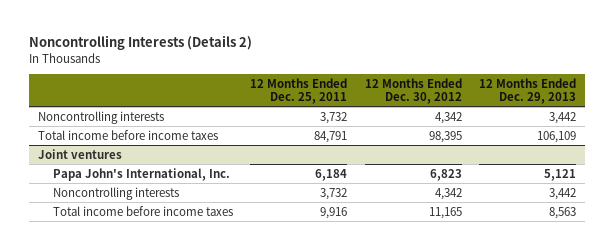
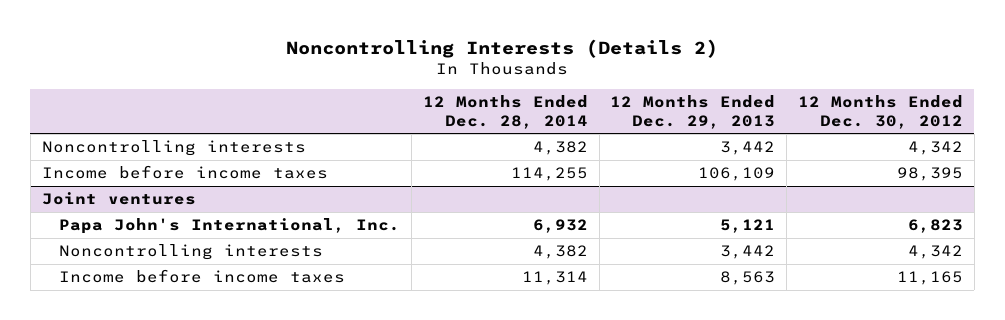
- | 12 Months Ended Dec. 25, 2011 | 12 Months Ended Dec. 30, 2012 | 12 Months Ended Dec. 29, 2013
+ | 12 Months Ended Dec. 28, 2014 | 12 Months Ended Dec. 29, 2013 | 12 Months Ended Dec. 30, 2012
- Total income before income taxes | 84,791 | 98,395 | 106,109
+ Income before income taxes | 114,255 | 106,109 | 98,395
@ Joint ventures
- Total income before income taxes | 9,916 | 11,165 | 8,563
+ Income before income taxes | 11,314 | 8,563 | 11,165

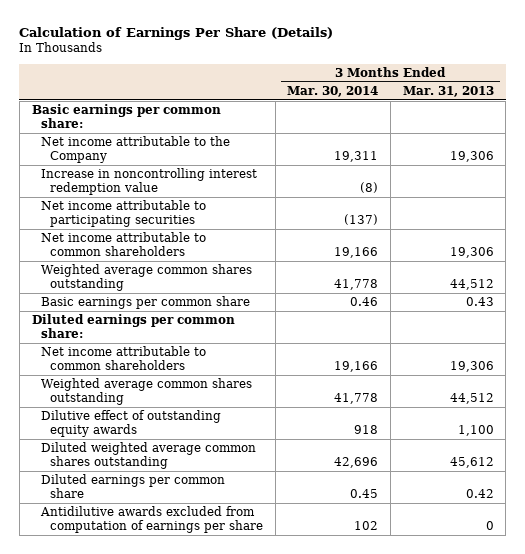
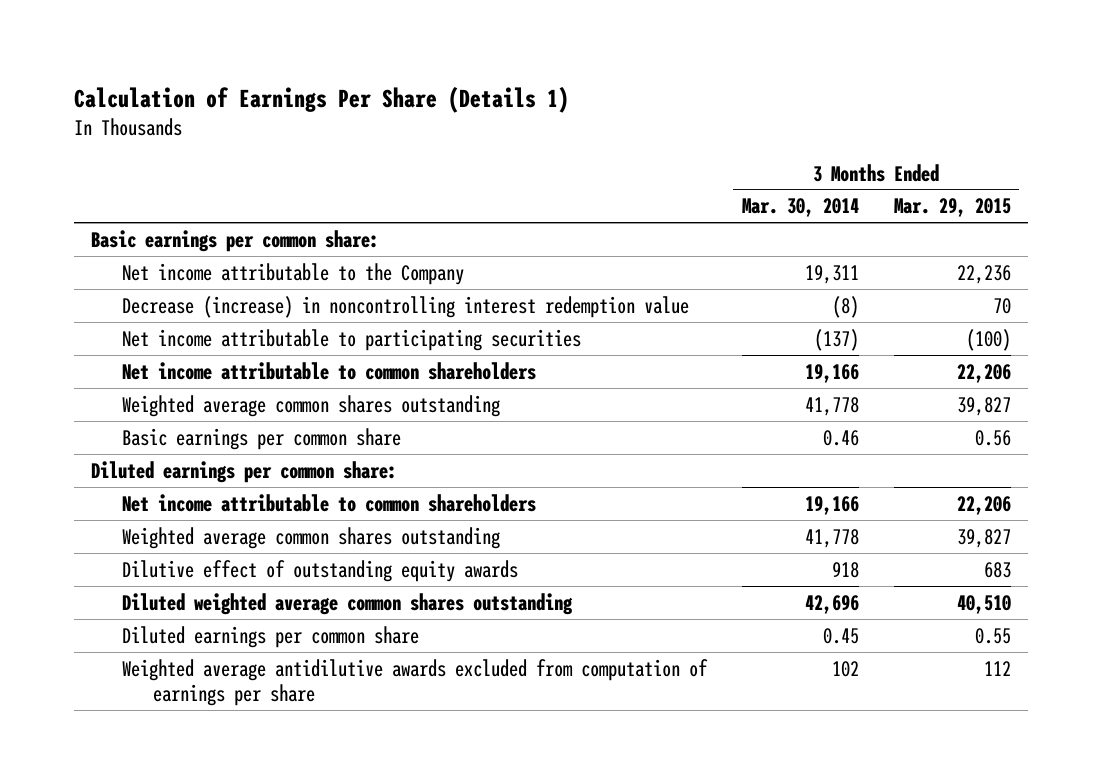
- Calculation of Earnings Per Share (Details)
+ Calculation of Earnings Per Share (Details 1)
- | 3 Months Ended Mar. 30, 2014 | 3 Months Ended Mar. 31, 2013
+ | 3 Months Ended Mar. 30, 2014 | 3 Months Ended Mar. 29, 2015
- Increase in noncontrolling interest redemption value | (8) |
+ Decrease (increase) in noncontrolling interest redemption value | (8) | 70
- Antidilutive awards excluded from computation of earnings per share | 102 | 0
+ Weighted average antidilutive awards excluded from computation of earnings per share | 102 | 112

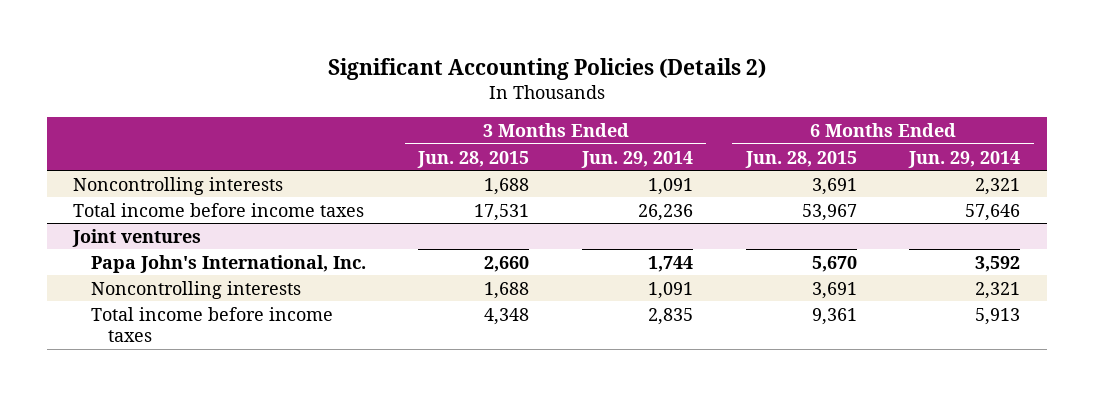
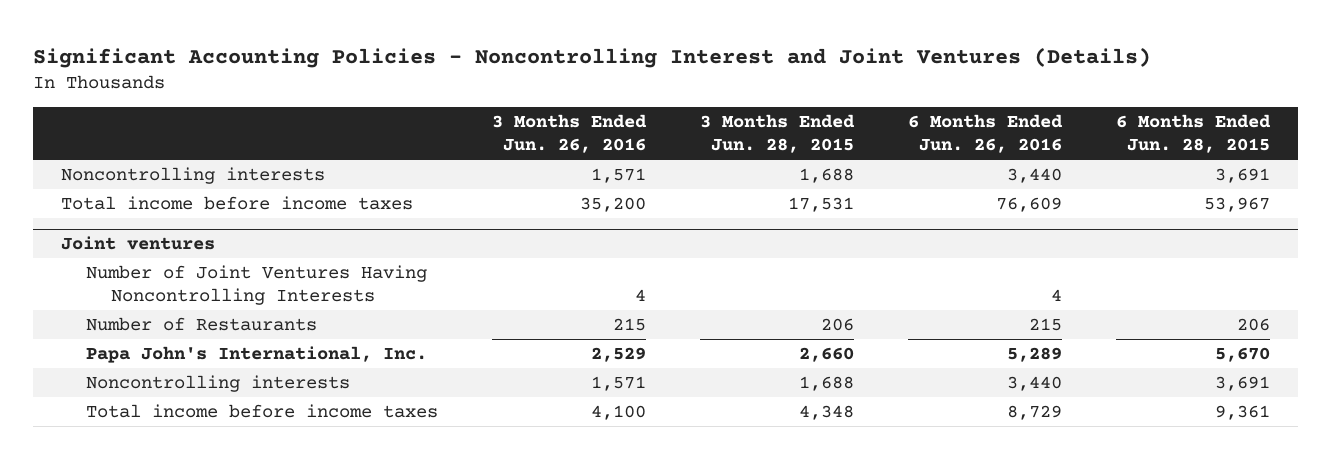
- Significant Accounting Policies (Details 2)
+ Significant Accounting Policies - Noncontrolling Interest and Joint Ventures (Details)
- | 3 Months Ended Jun. 28, 2015 | 3 Months Ended Jun. 29, 2014 | 6 Months Ended Jun. 28, 2015 | 6 Months Ended Jun. 29, 2014
+ | 3 Months Ended Jun. 26, 2016 | 3 Months Ended Jun. 28, 2015 | 6 Months Ended Jun. 26, 2016 | 6 Months Ended Jun. 28, 2015
@ Joint ventures
+ Number of Joint Ventures Having Noncontrolling Interests | 4 | | 4 |
+ Number of Restaurants | 215 | 206 | 215 | 206

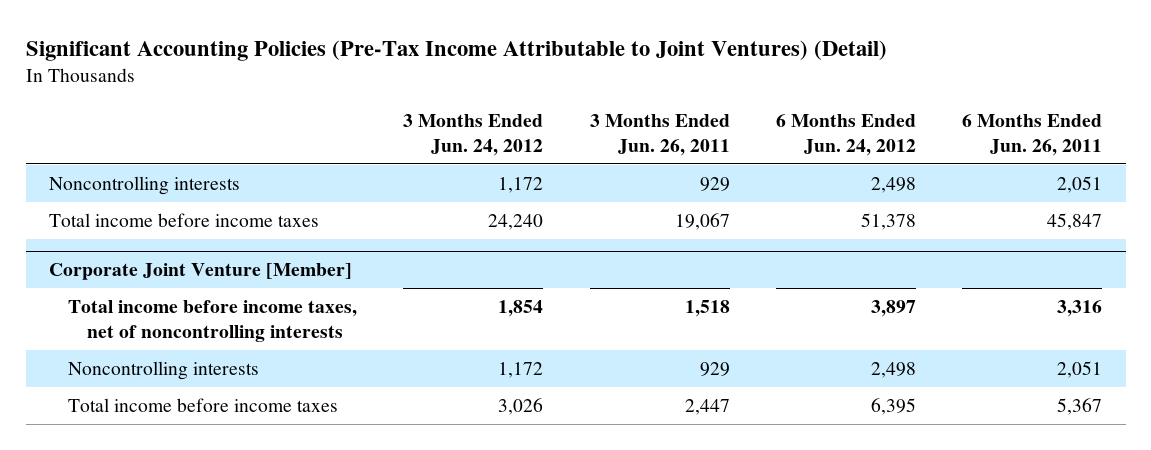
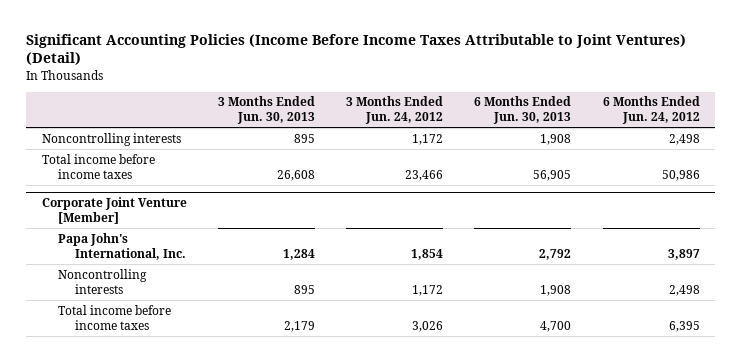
- Significant Accounting Policies (Pre-Tax Income Attributable to Joint Ventures) (Detail)
+ Significant Accounting Policies (Income Before Income Taxes Attributable to Joint Ventures) (Detail)
- | 3 Months Ended Jun. 24, 2012 | 3 Months Ended Jun. 26, 2011 | 6 Months Ended Jun. 24, 2012 | 6 Months Ended Jun. 26, 2011
+ | 3 Months Ended Jun. 30, 2013 | 3 Months Ended Jun. 24, 2012 | 6 Months Ended Jun. 30, 2013 | 6 Months Ended Jun. 24, 2012
- Total income before income taxes | 24,240 | 19,067 | 51,378 | 45,847
+ Total income before income taxes | 26,608 | 23,466 | 56,905 | 50,986
@ Corporate Joint Venture [Member]
- Total income before income taxes, net of noncontrolling interests | 1,854 | 1,518 | 3,897 | 3,316
+ Papa John's International, Inc. | 1,284 | 1,854 | 2,792 | 3,897

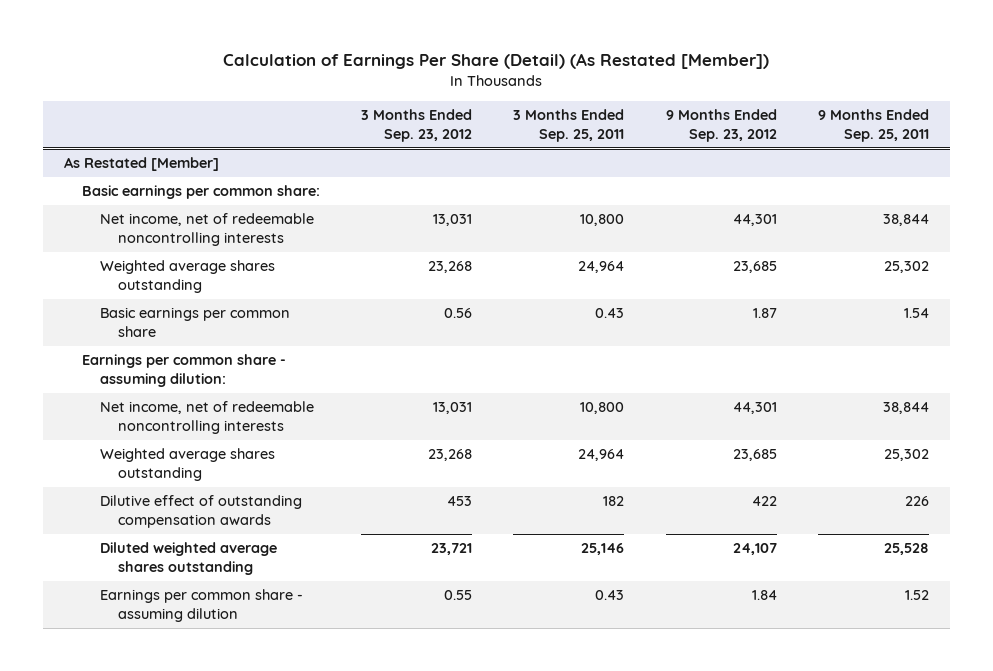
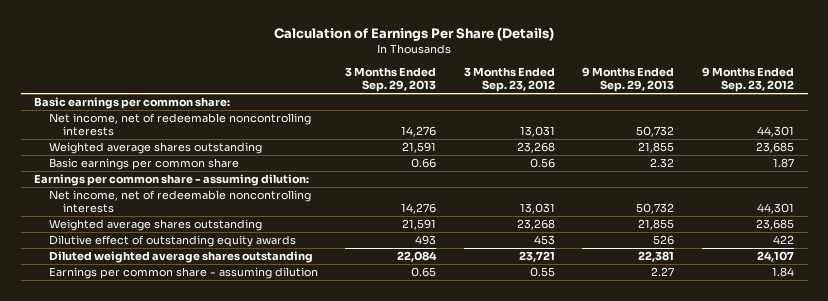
- Calculation of Earnings Per Share (Detail) (As Restated [Member])
+ Calculation of Earnings Per Share (Details)
- | 3 Months Ended Sep. 23, 2012 | 3 Months Ended Sep. 25, 2011 | 9 Months Ended Sep. 23, 2012 | 9 Months Ended Sep. 25, 2011
+ | 3 Months Ended Sep. 29, 2013 | 3 Months Ended Sep. 23, 2012 | 9 Months Ended Sep. 29, 2013 | 9 Months Ended Sep. 23, 2012
- As Restated [Member]
- Dilutive effect of outstanding compensation awards | 453 | 182 | 422 | 226
+ Dilutive effect of outstanding equity awards | 493 | 453 | 526 | 422

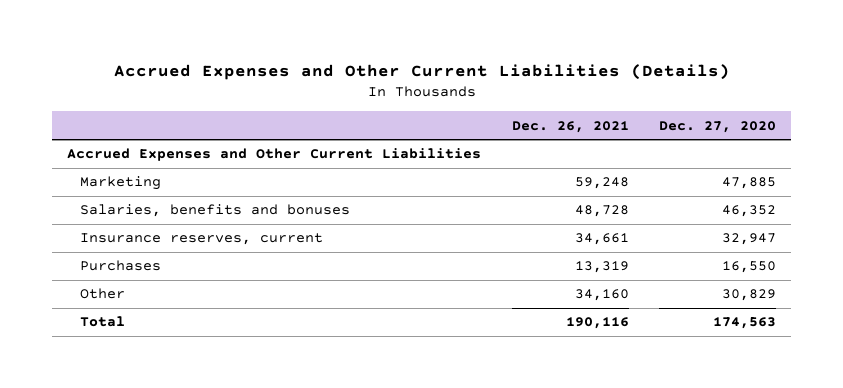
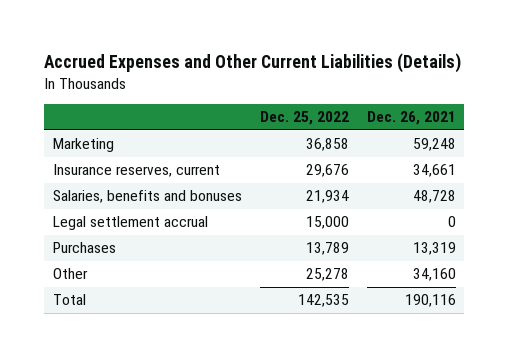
- | Dec. 26, 2021 | Dec. 27, 2020
+ | Dec. 25, 2022 | Dec. 26, 2021
- Accrued Expenses and Other Current Liabilities
moved down: Salaries, benefits and bonuses | 21,934 | 48,728
+ Legal settlement accrual | 15,000 | 0

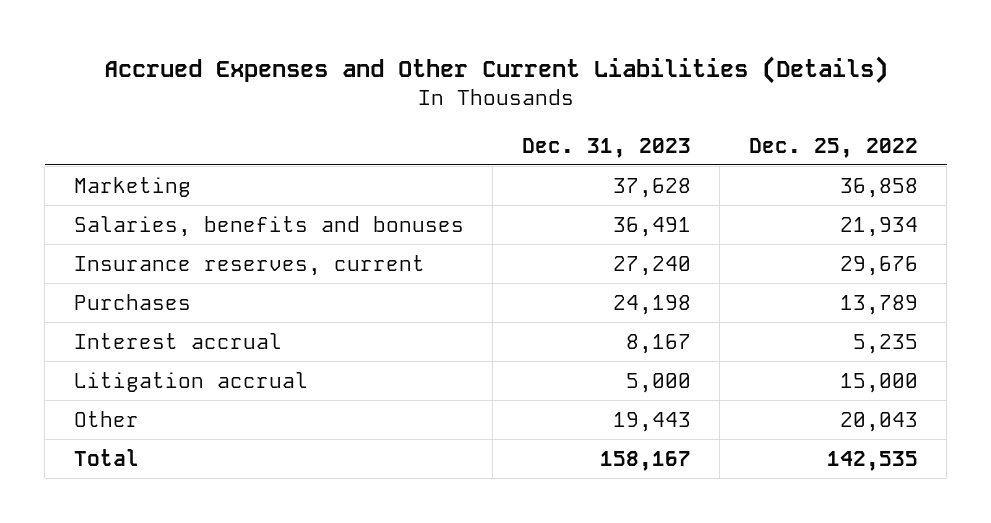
- | Dec. 25, 2022 | Dec. 26, 2021
+ | Dec. 31, 2023 | Dec. 25, 2022
- Legal settlement accrual | 15,000 | 0
moved down: Insurance reserves, current | 27,240 | 29,676
- Other | 25,278 | 34,160
+ Interest accrual | 8,167 | 5,235
+ Litigation accrual | 5,000 | 15,000
+ Other | 19,443 | 20,043

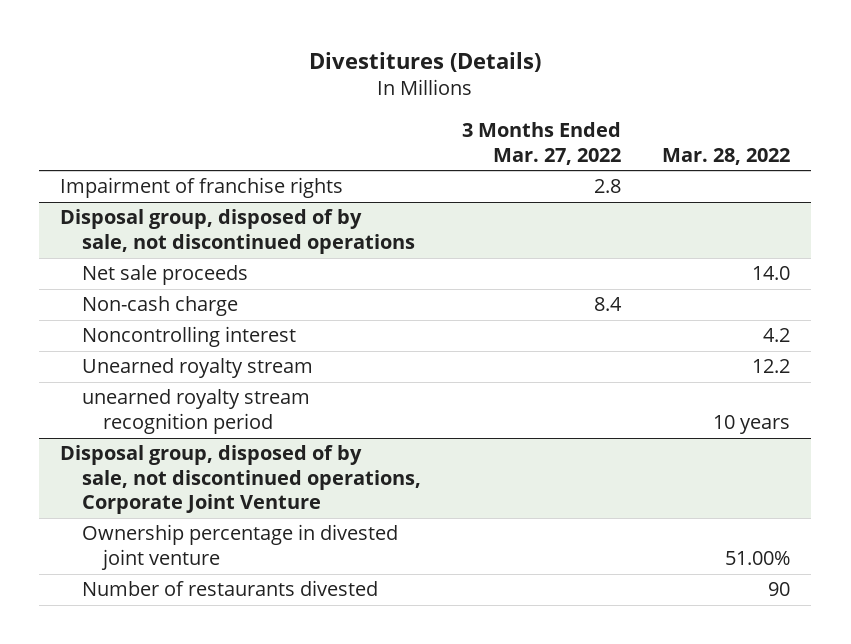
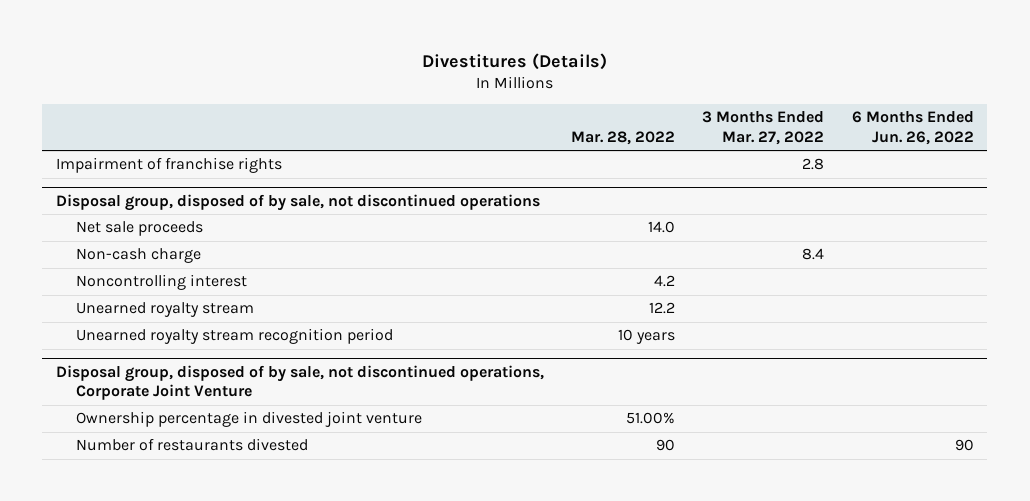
- | 3 Months Ended Mar. 27, 2022 | Mar. 28, 2022
+ | Mar. 28, 2022 | 3 Months Ended Mar. 27, 2022 | 6 Months Ended Jun. 26, 2022
@ Disposal group, disposed of by sale, not discontinued operations
- unearned royalty stream recognition period | | 10 years
+ Unearned royalty stream recognition period | 10 years | |

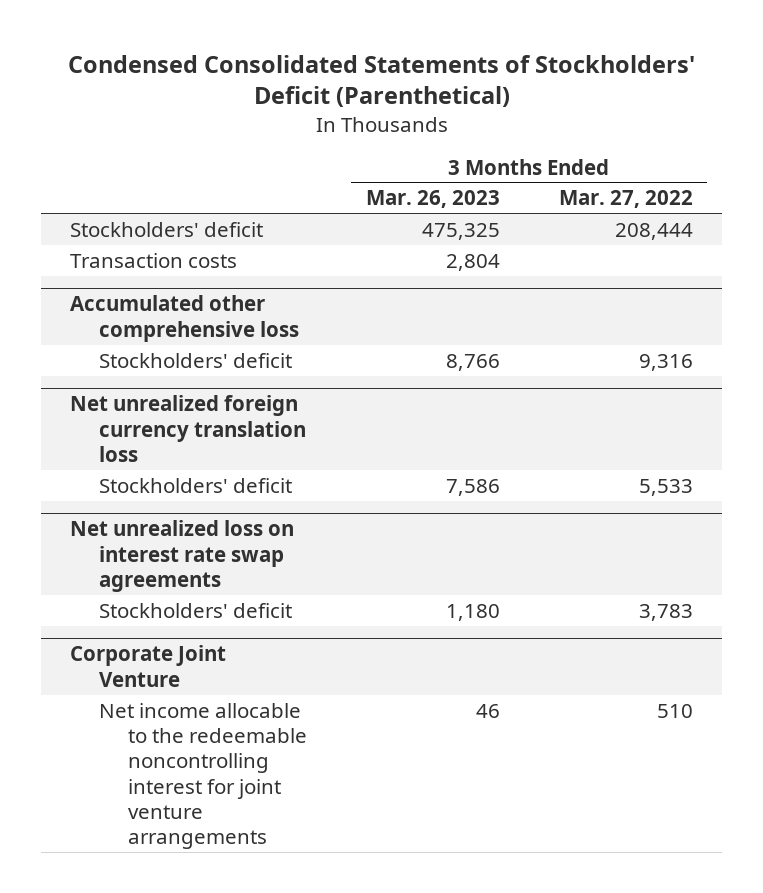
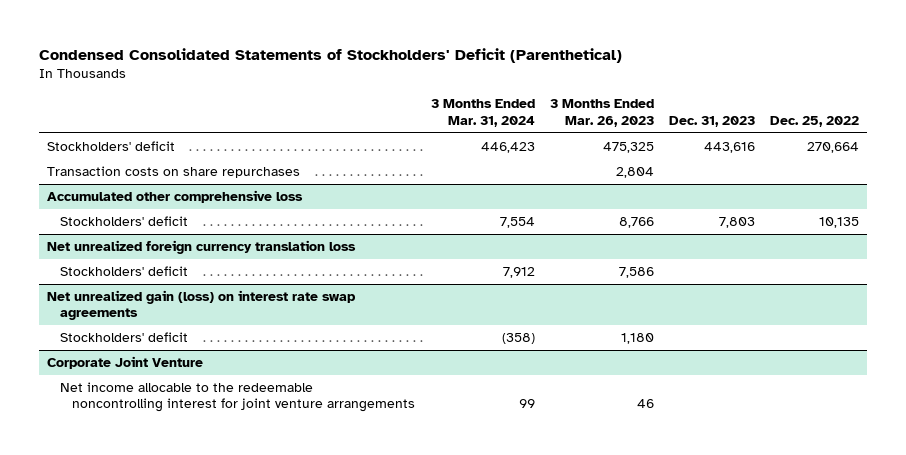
- | 3 Months Ended Mar. 26, 2023 | 3 Months Ended Mar. 27, 2022
+ | 3 Months Ended Mar. 31, 2024 | 3 Months Ended Mar. 26, 2023 | Dec. 31, 2023 | Dec. 25, 2022
- Transaction costs | 2,804 |
+ Transaction costs on share repurchases | | 2,804 | |
- Net unrealized loss on interest rate swap agreements
+ Net unrealized gain (loss) on interest rate swap agreements

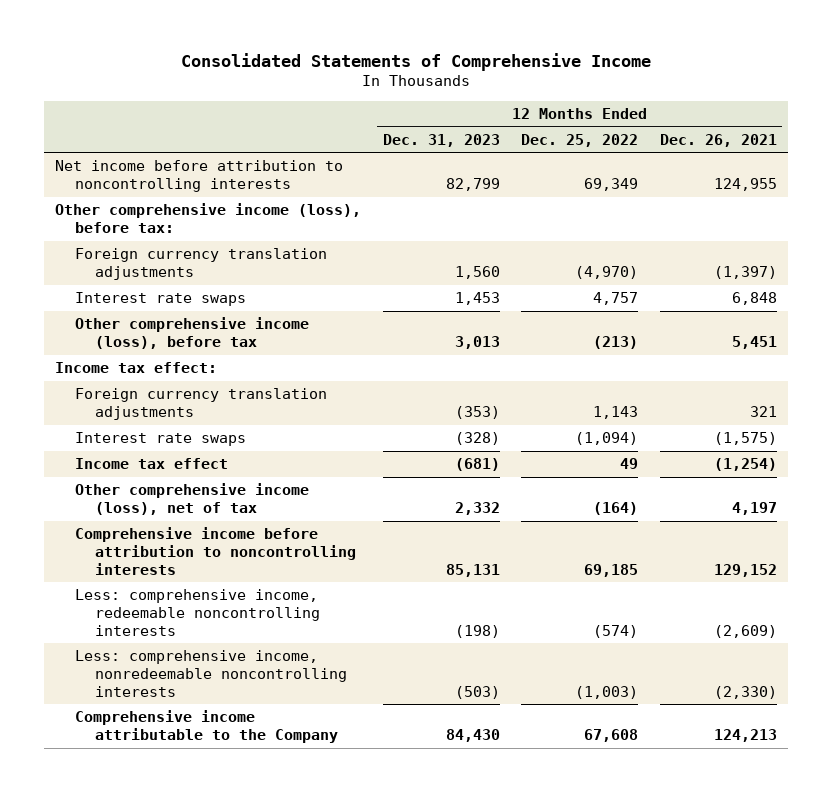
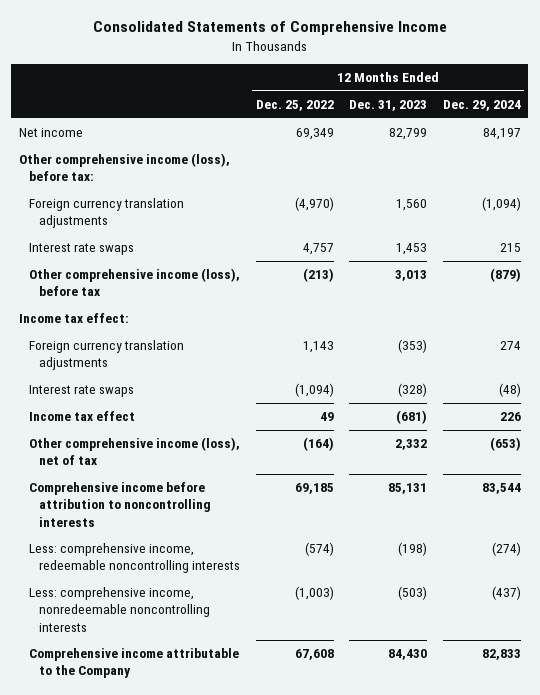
- | 12 Months Ended Dec. 31, 2023 | 12 Months Ended Dec. 25, 2022 | 12 Months Ended Dec. 26, 2021
+ | 12 Months Ended Dec. 25, 2022 | 12 Months Ended Dec. 31, 2023 | 12 Months Ended Dec. 29, 2024
- Net income before attribution to noncontrolling interests | 82,799 | 69,349 | 124,955
+ Net income | 69,349 | 82,799 | 84,197

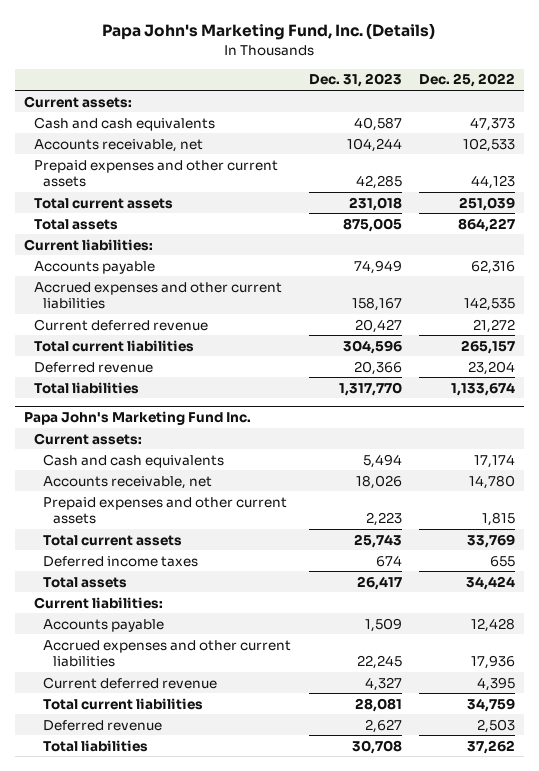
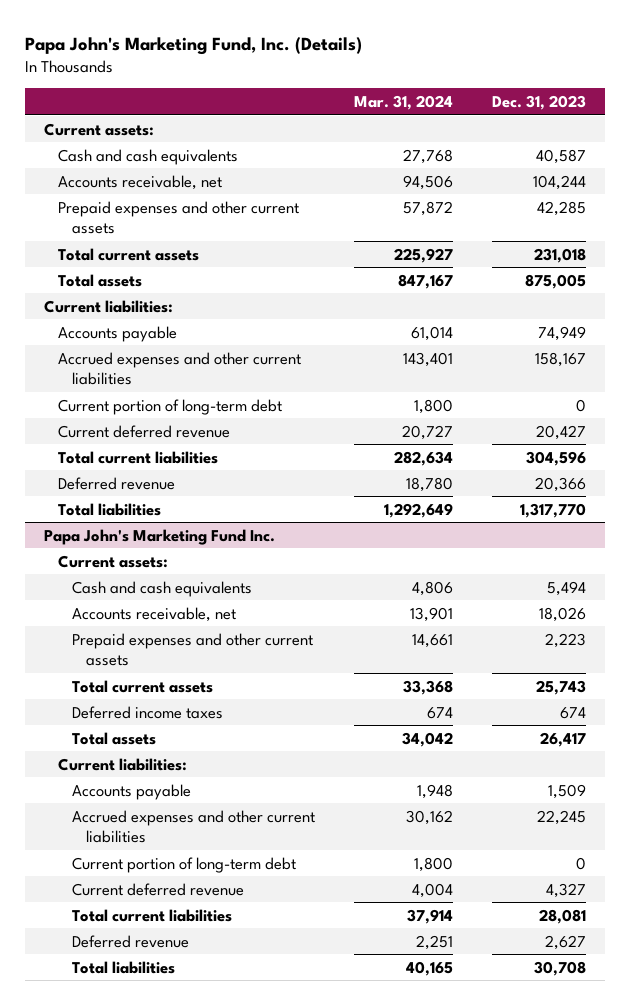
- | Dec. 31, 2023 | Dec. 25, 2022
+ | Mar. 31, 2024 | Dec. 31, 2023
+ Current portion of long-term debt | 1,800 | 0
@ Papa John's Marketing Fund Inc.
+ Current portion of long-term debt | 1,800 | 0

